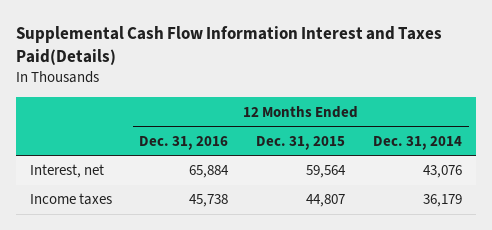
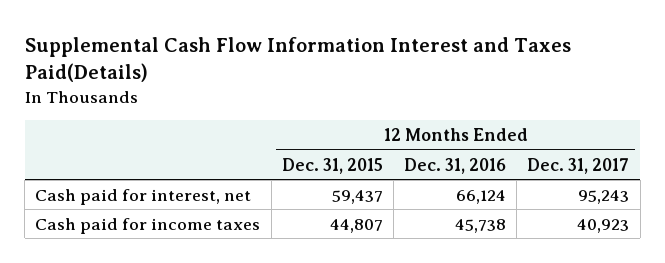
- | 12 Months Ended Dec. 31, 2016 | 12 Months Ended Dec. 31, 2015 | 12 Months Ended Dec. 31, 2014
+ | 12 Months Ended Dec. 31, 2015 | 12 Months Ended Dec. 31, 2016 | 12 Months Ended Dec. 31, 2017
- Interest, net | 65,884 | 59,564 | 43,076
- Income taxes | 45,738 | 44,807 | 36,179
+ Cash paid for interest, net | 59,437 | 66,124 | 95,243
+ Cash paid for income taxes | 44,807 | 45,738 | 40,923

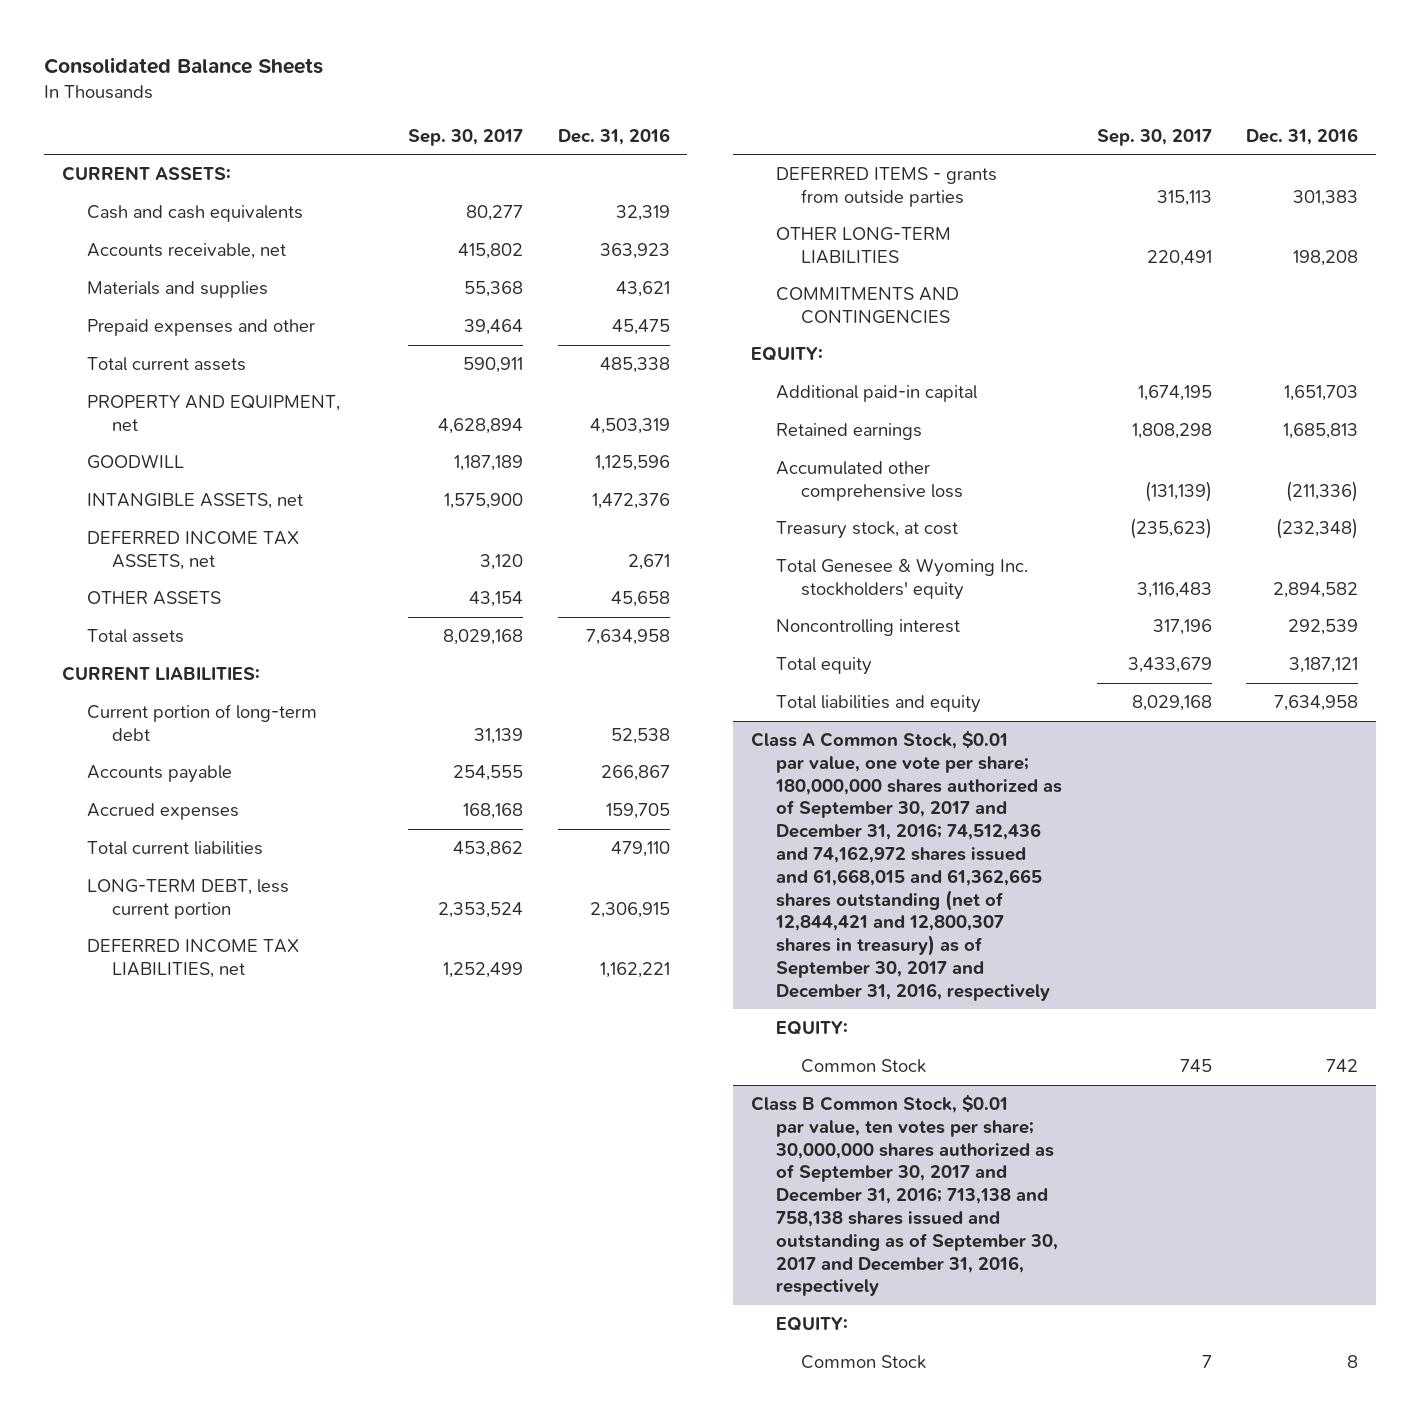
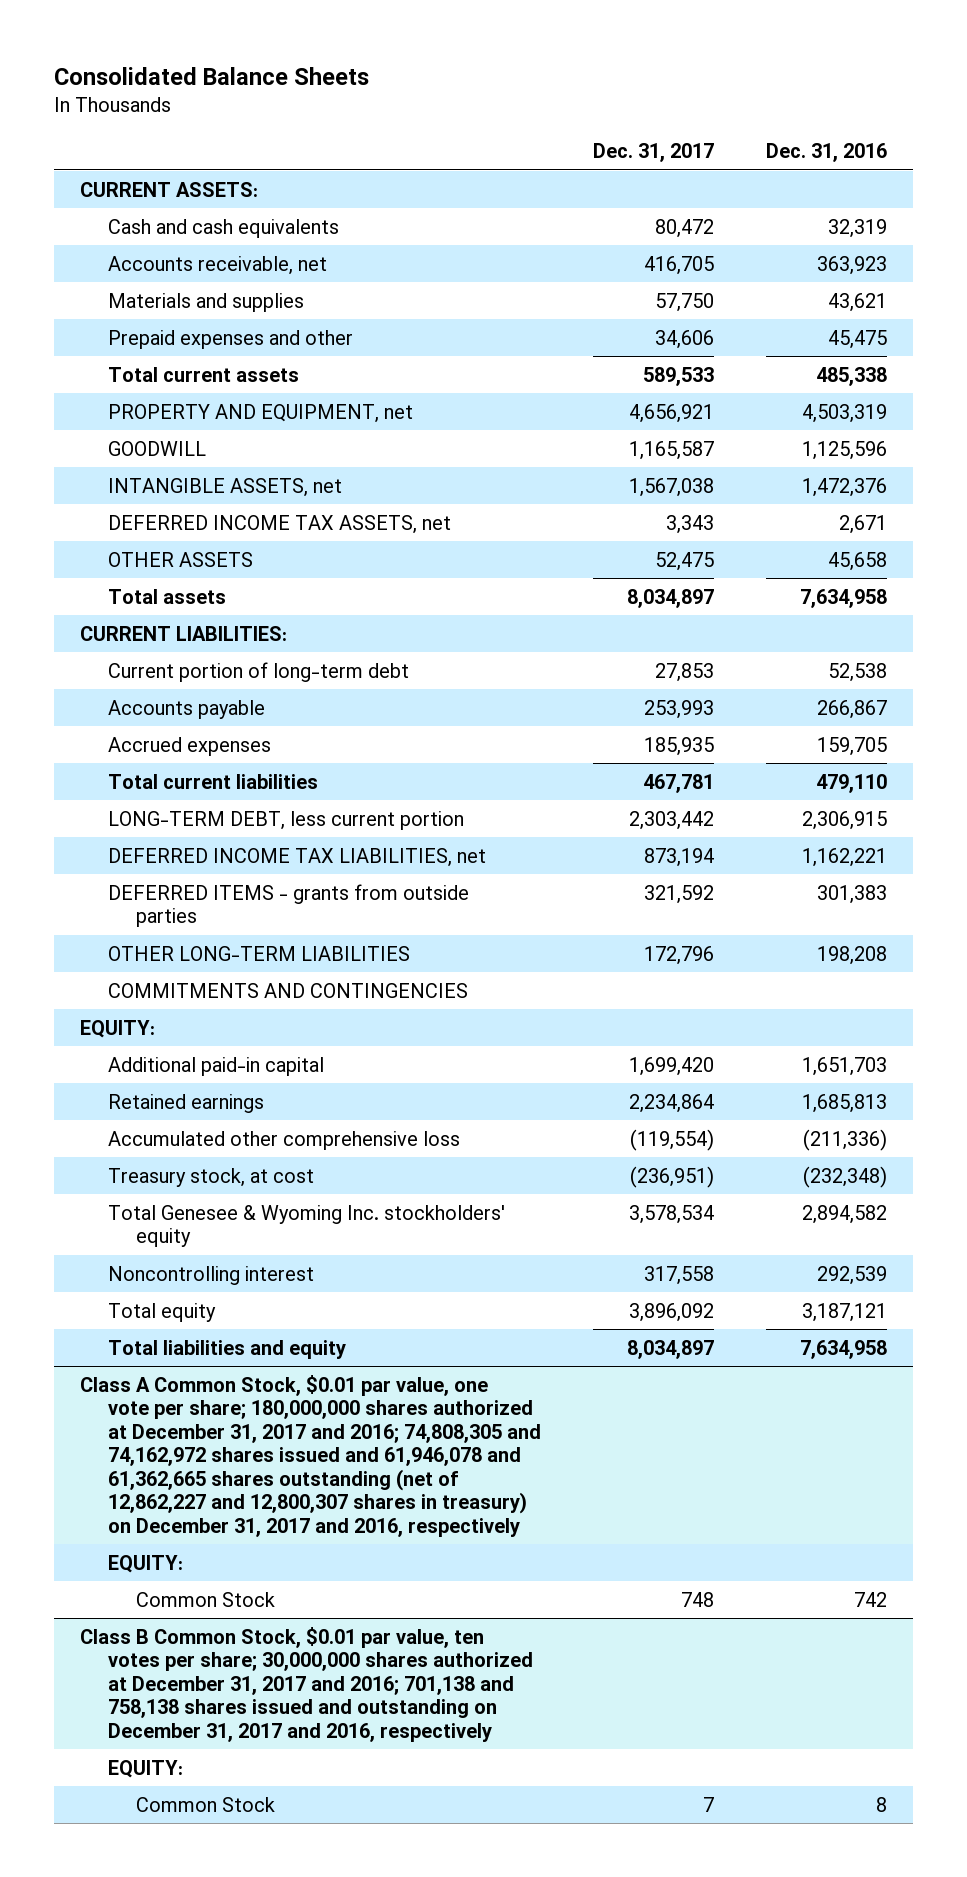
- | Sep. 30, 2017 | Dec. 31, 2016
+ | Dec. 31, 2017 | Dec. 31, 2016
- Class A Common Stock, $0.01 par value, one vote per share; 180,000,000 shares authorized as of September 30, 2017 and December 31, 2016; 74,512,436 and 74,162,972 shares issued and 61,668,015 and 61,362,665 shares outstanding (net of 12,844,421 and 12,800,307 shares in treasury) as of September 30, 2017 and December 31, 2016, respectively
+ Class A Common Stock, $0.01 par value, one vote per share; 180,000,000 shares authorized at December 31, 2017 and 2016; 74,808,305 and 74,162,972 shares issued and 61,946,078 and 61,362,665 shares outstanding (net of 12,862,227 and 12,800,307 shares in treasury) on December 31, 2017 and 2016, respectively
- Class B Common Stock, $0.01 par value, ten votes per share; 30,000,000 shares authorized as of September 30, 2017 and December 31, 2016; 713,138 and 758,138 shares issued and outstanding as of September 30, 2017 and December 31, 2016, respectively
+ Class B Common Stock, $0.01 par value, ten votes per share; 30,000,000 shares authorized at December 31, 2017 and 2016; 701,138 and 758,138 shares issued and outstanding on December 31, 2017 and 2016, respectively

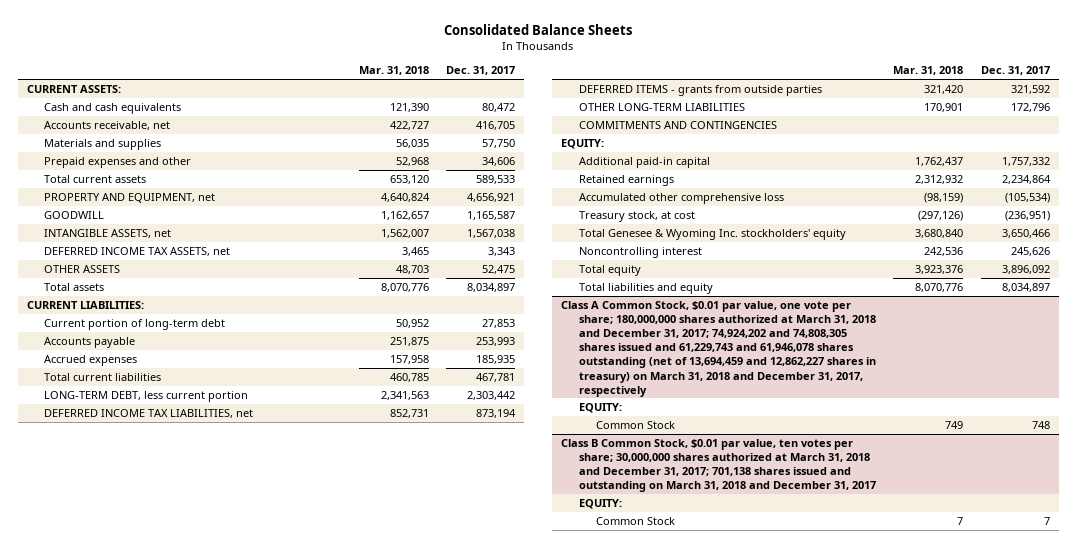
- | Dec. 31, 2017 | Dec. 31, 2016
+ | Mar. 31, 2018 | Dec. 31, 2017
- Additional paid-in capital | 1,699,420 | 1,651,703
+ Additional paid-in capital | 1,762,437 | 1,757,332
- Accumulated other comprehensive loss | (119,554) | (211,336)
+ Accumulated other comprehensive loss | (98,159) | (105,534)
- Total Genesee & Wyoming Inc. stockholders' equity | 3,578,534 | 2,894,582
- Noncontrolling interest | 317,558 | 292,539
+ Total Genesee & Wyoming Inc. stockholders' equity | 3,680,840 | 3,650,466
+ Noncontrolling interest | 242,536 | 245,626
- Class A Common Stock, $0.01 par value, one vote per share; 180,000,000 shares authorized at December 31, 2017 and 2016; 74,808,305 and 74,162,972 shares issued and 61,946,078 and 61,362,665 shares outstanding (net of 12,862,227 and 12,800,307 shares in treasury) on December 31, 2017 and 2016, respectively
+ Class A Common Stock, $0.01 par value, one vote per share; 180,000,000 shares authorized at March 31, 2018 and December 31, 2017; 74,924,202 and 74,808,305 shares issued and 61,229,743 and 61,946,078 shares outstanding (net of 13,694,459 and 12,862,227 shares in treasury) on March 31, 2018 and December 31, 2017, respectively
- Class B Common Stock, $0.01 par value, ten votes per share; 30,000,000 shares authorized at December 31, 2017 and 2016; 701,138 and 758,138 shares issued and outstanding on December 31, 2017 and 2016, respectively
+ Class B Common Stock, $0.01 par value, ten votes per share; 30,000,000 shares authorized at March 31, 2018 and December 31, 2017; 701,138 shares issued and outstanding on March 31, 2018 and December 31, 2017

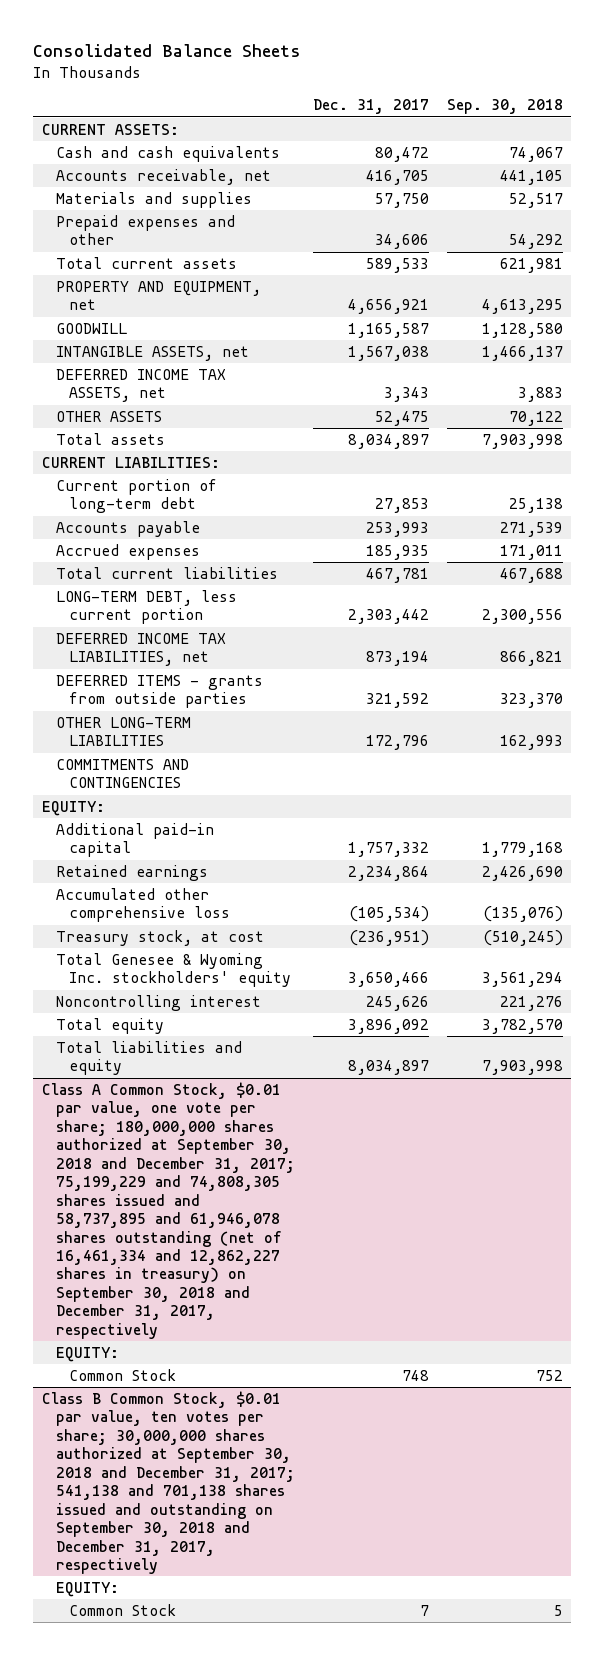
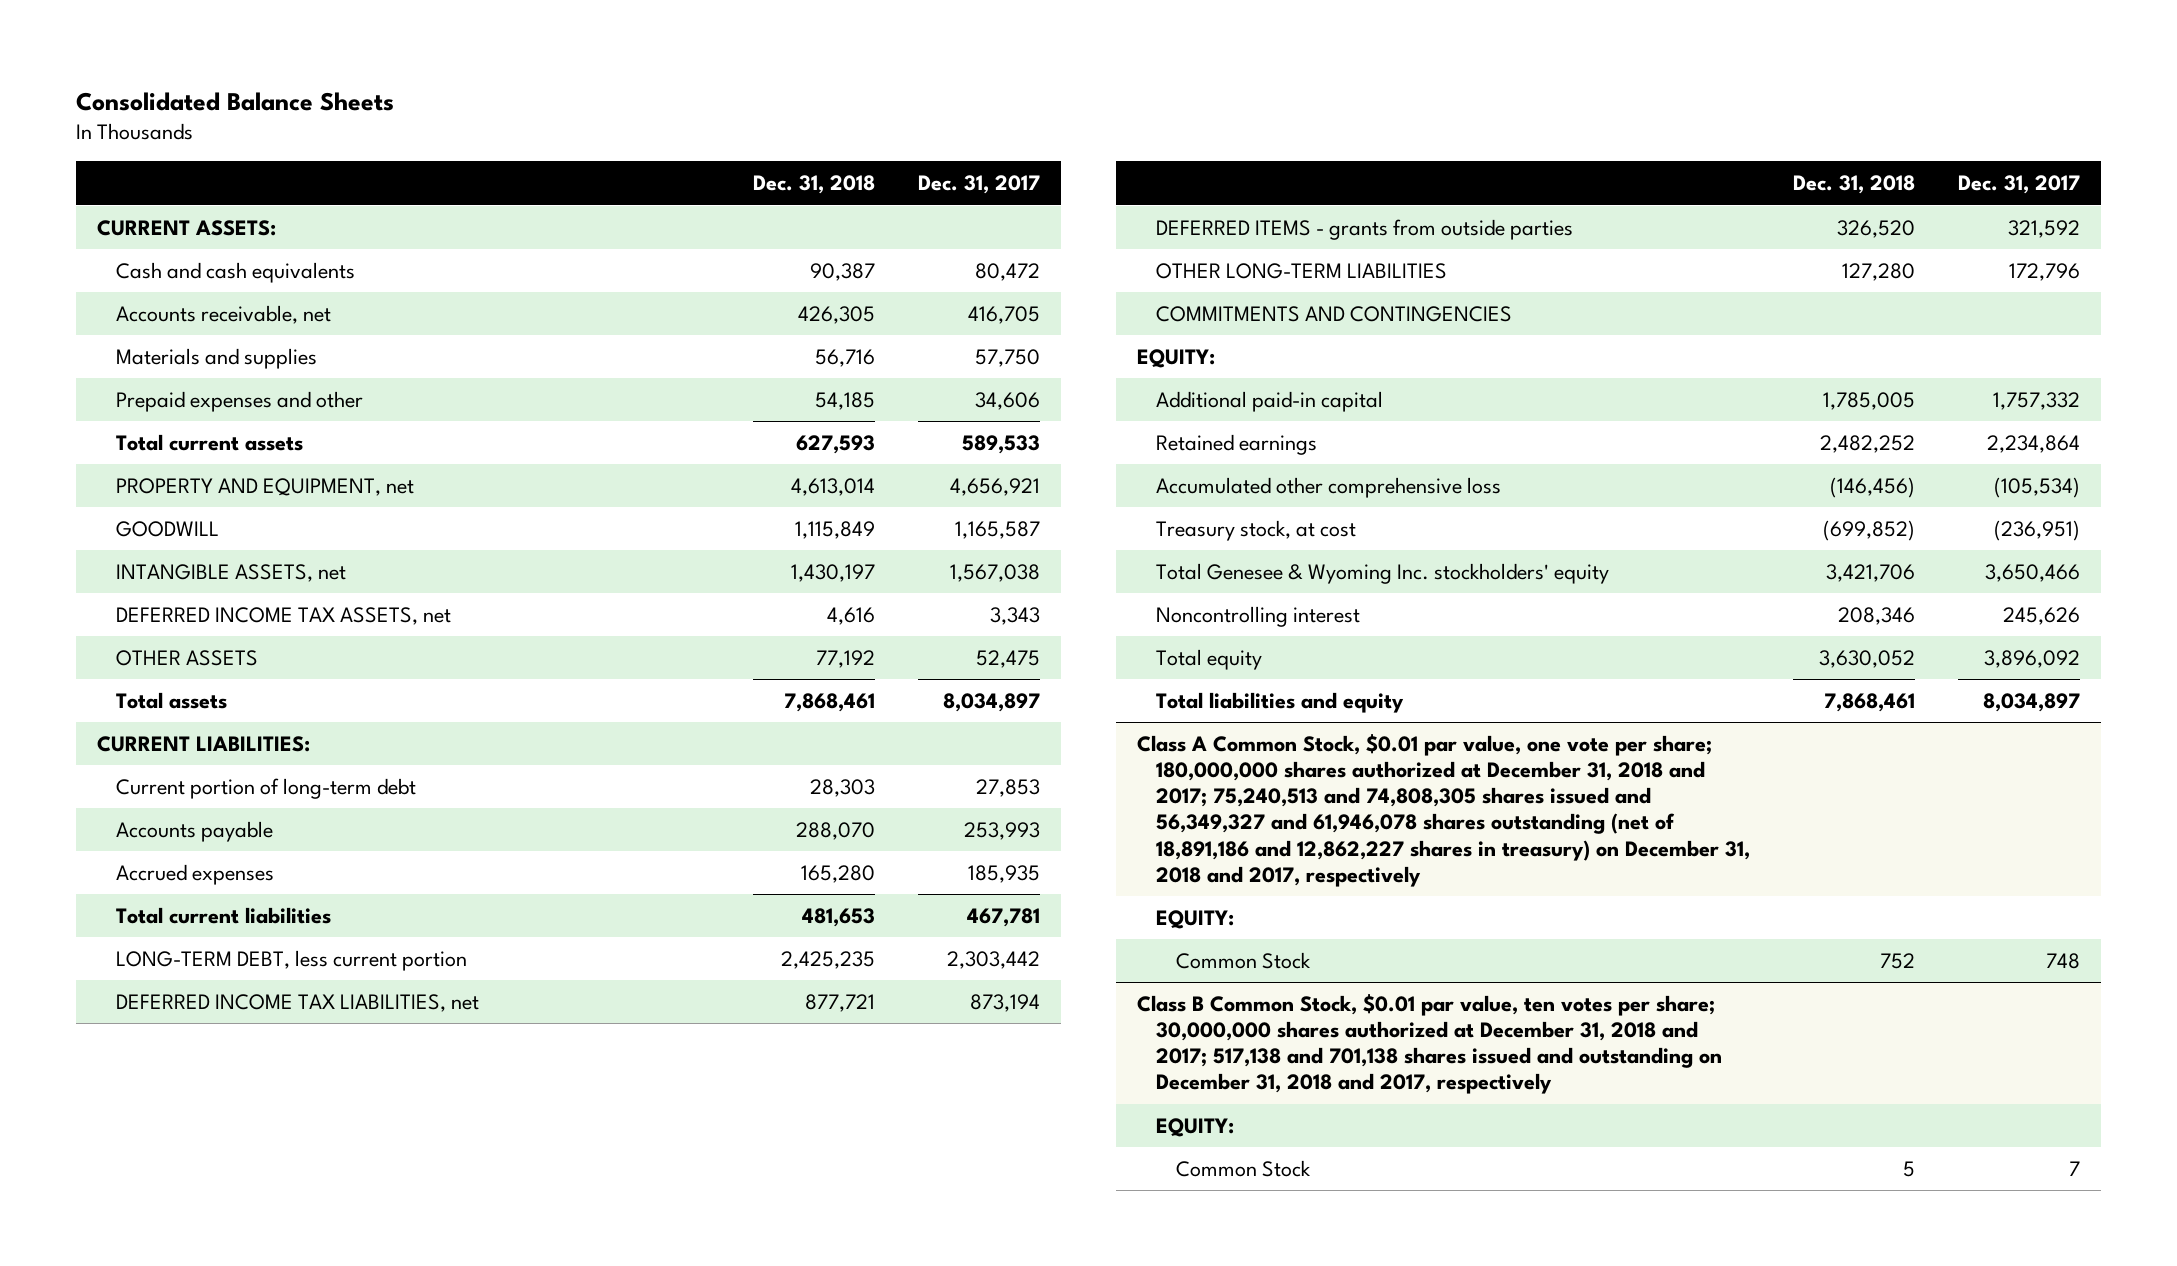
- | Dec. 31, 2017 | Sep. 30, 2018
+ | Dec. 31, 2018 | Dec. 31, 2017
- Class A Common Stock, $0.01 par value, one vote per share; 180,000,000 shares authorized at September 30, 2018 and December 31, 2017; 75,199,229 and 74,808,305 shares issued and 58,737,895 and 61,946,078 shares outstanding (net of 16,461,334 and 12,862,227 shares in treasury) on September 30, 2018 and December 31, 2017, respectively
+ Class A Common Stock, $0.01 par value, one vote per share; 180,000,000 shares authorized at December 31, 2018 and 2017; 75,240,513 and 74,808,305 shares issued and 56,349,327 and 61,946,078 shares outstanding (net of 18,891,186 and 12,862,227 shares in treasury) on December 31, 2018 and 2017, respectively
- Class B Common Stock, $0.01 par value, ten votes per share; 30,000,000 shares authorized at September 30, 2018 and December 31, 2017; 541,138 and 701,138 shares issued and outstanding on September 30, 2018 and December 31, 2017, respectively
+ Class B Common Stock, $0.01 par value, ten votes per share; 30,000,000 shares authorized at December 31, 2018 and 2017; 517,138 and 701,138 shares issued and outstanding on December 31, 2018 and 2017, respectively

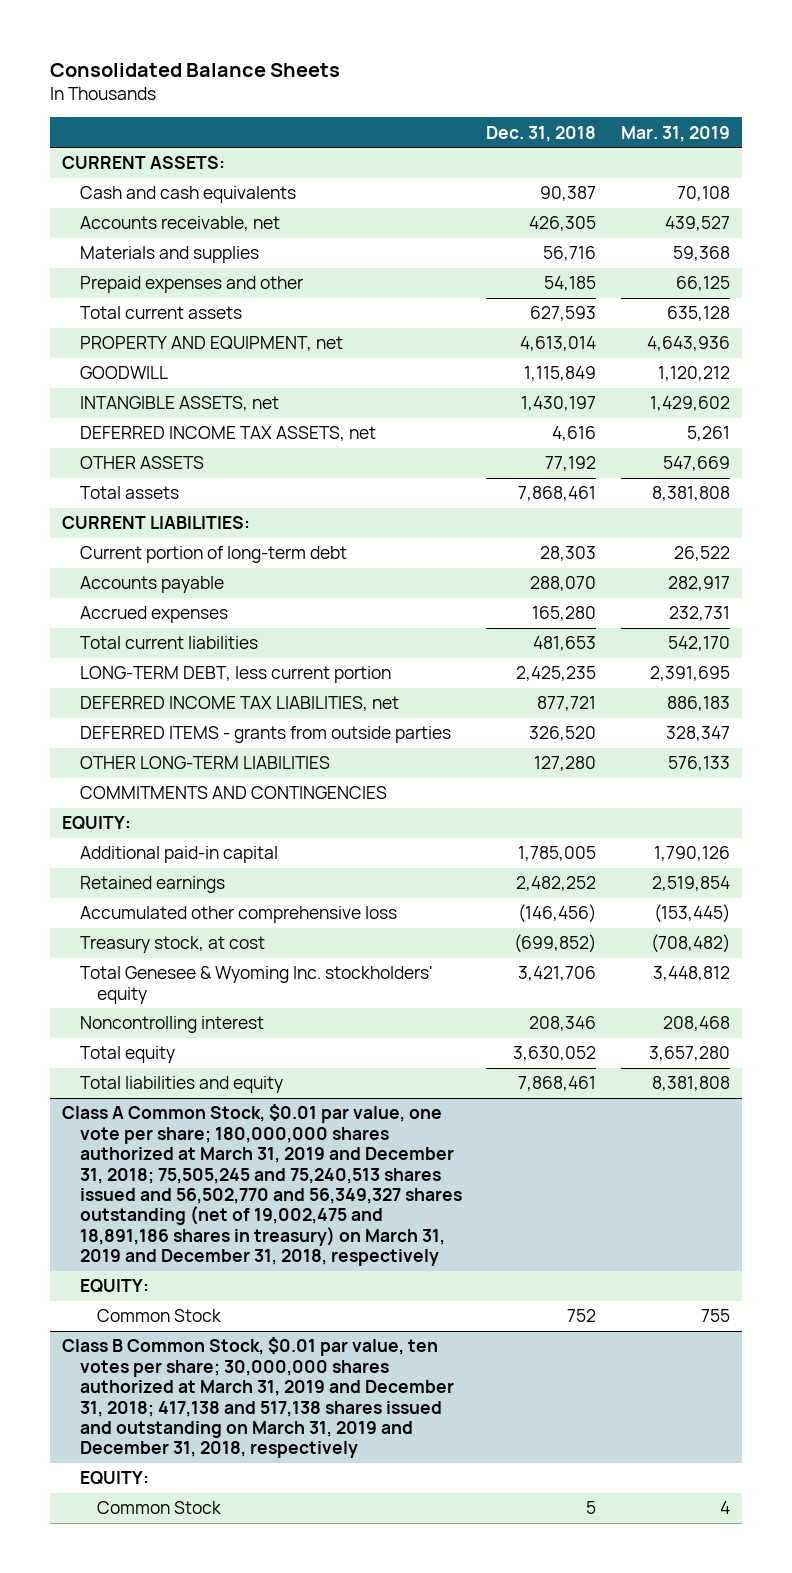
- | Dec. 31, 2018 | Dec. 31, 2017
+ | Dec. 31, 2018 | Mar. 31, 2019
- Class A Common Stock, $0.01 par value, one vote per share; 180,000,000 shares authorized at December 31, 2018 and 2017; 75,240,513 and 74,808,305 shares issued and 56,349,327 and 61,946,078 shares outstanding (net of 18,891,186 and 12,862,227 shares in treasury) on December 31, 2018 and 2017, respectively
+ Class A Common Stock, $0.01 par value, one vote per share; 180,000,000 shares authorized at March 31, 2019 and December 31, 2018; 75,505,245 and 75,240,513 shares issued and 56,502,770 and 56,349,327 shares outstanding (net of 19,002,475 and 18,891,186 shares in treasury) on March 31, 2019 and December 31, 2018, respectively
- Class B Common Stock, $0.01 par value, ten votes per share; 30,000,000 shares authorized at December 31, 2018 and 2017; 517,138 and 701,138 shares issued and outstanding on December 31, 2018 and 2017, respectively
+ Class B Common Stock, $0.01 par value, ten votes per share; 30,000,000 shares authorized at March 31, 2019 and December 31, 2018; 417,138 and 517,138 shares issued and outstanding on March 31, 2019 and December 31, 2018, respectively

